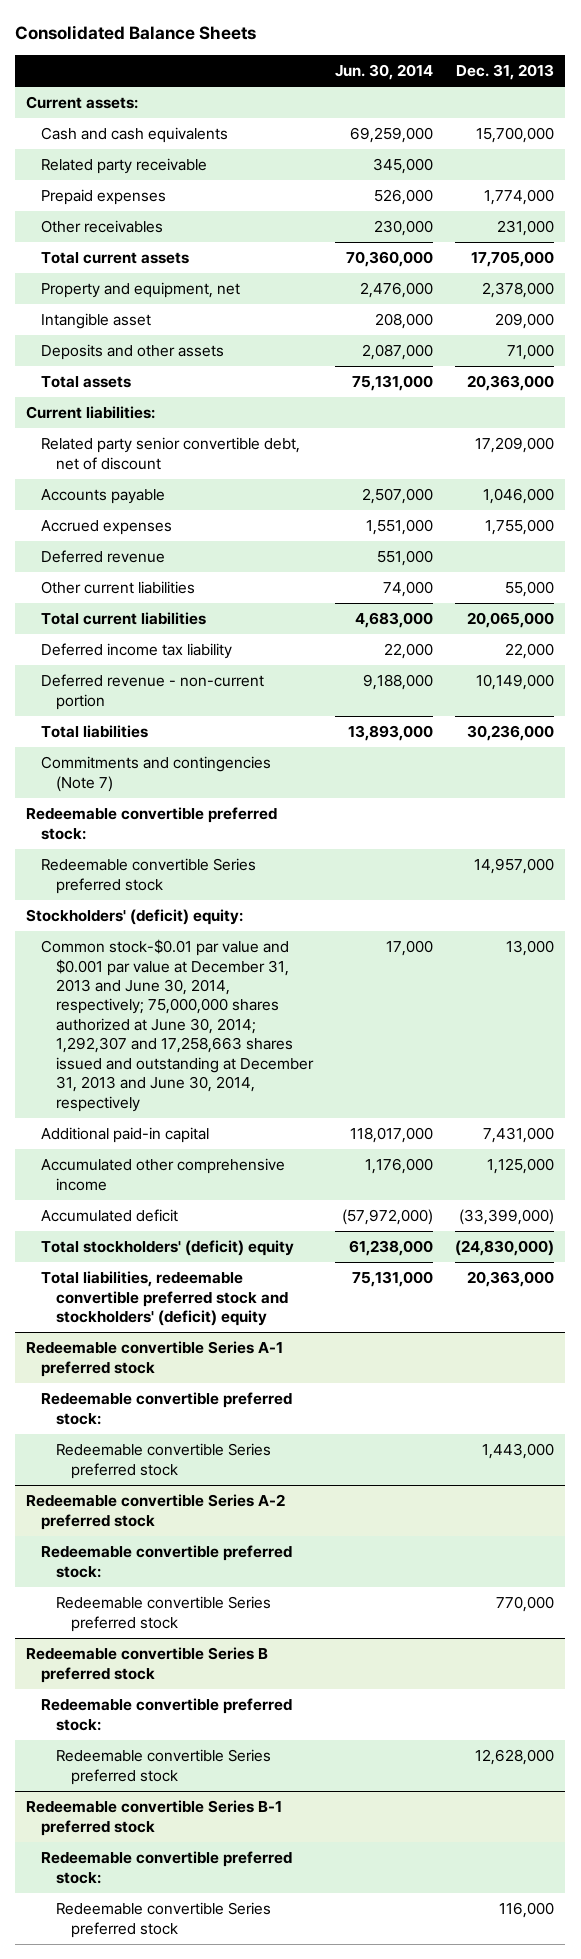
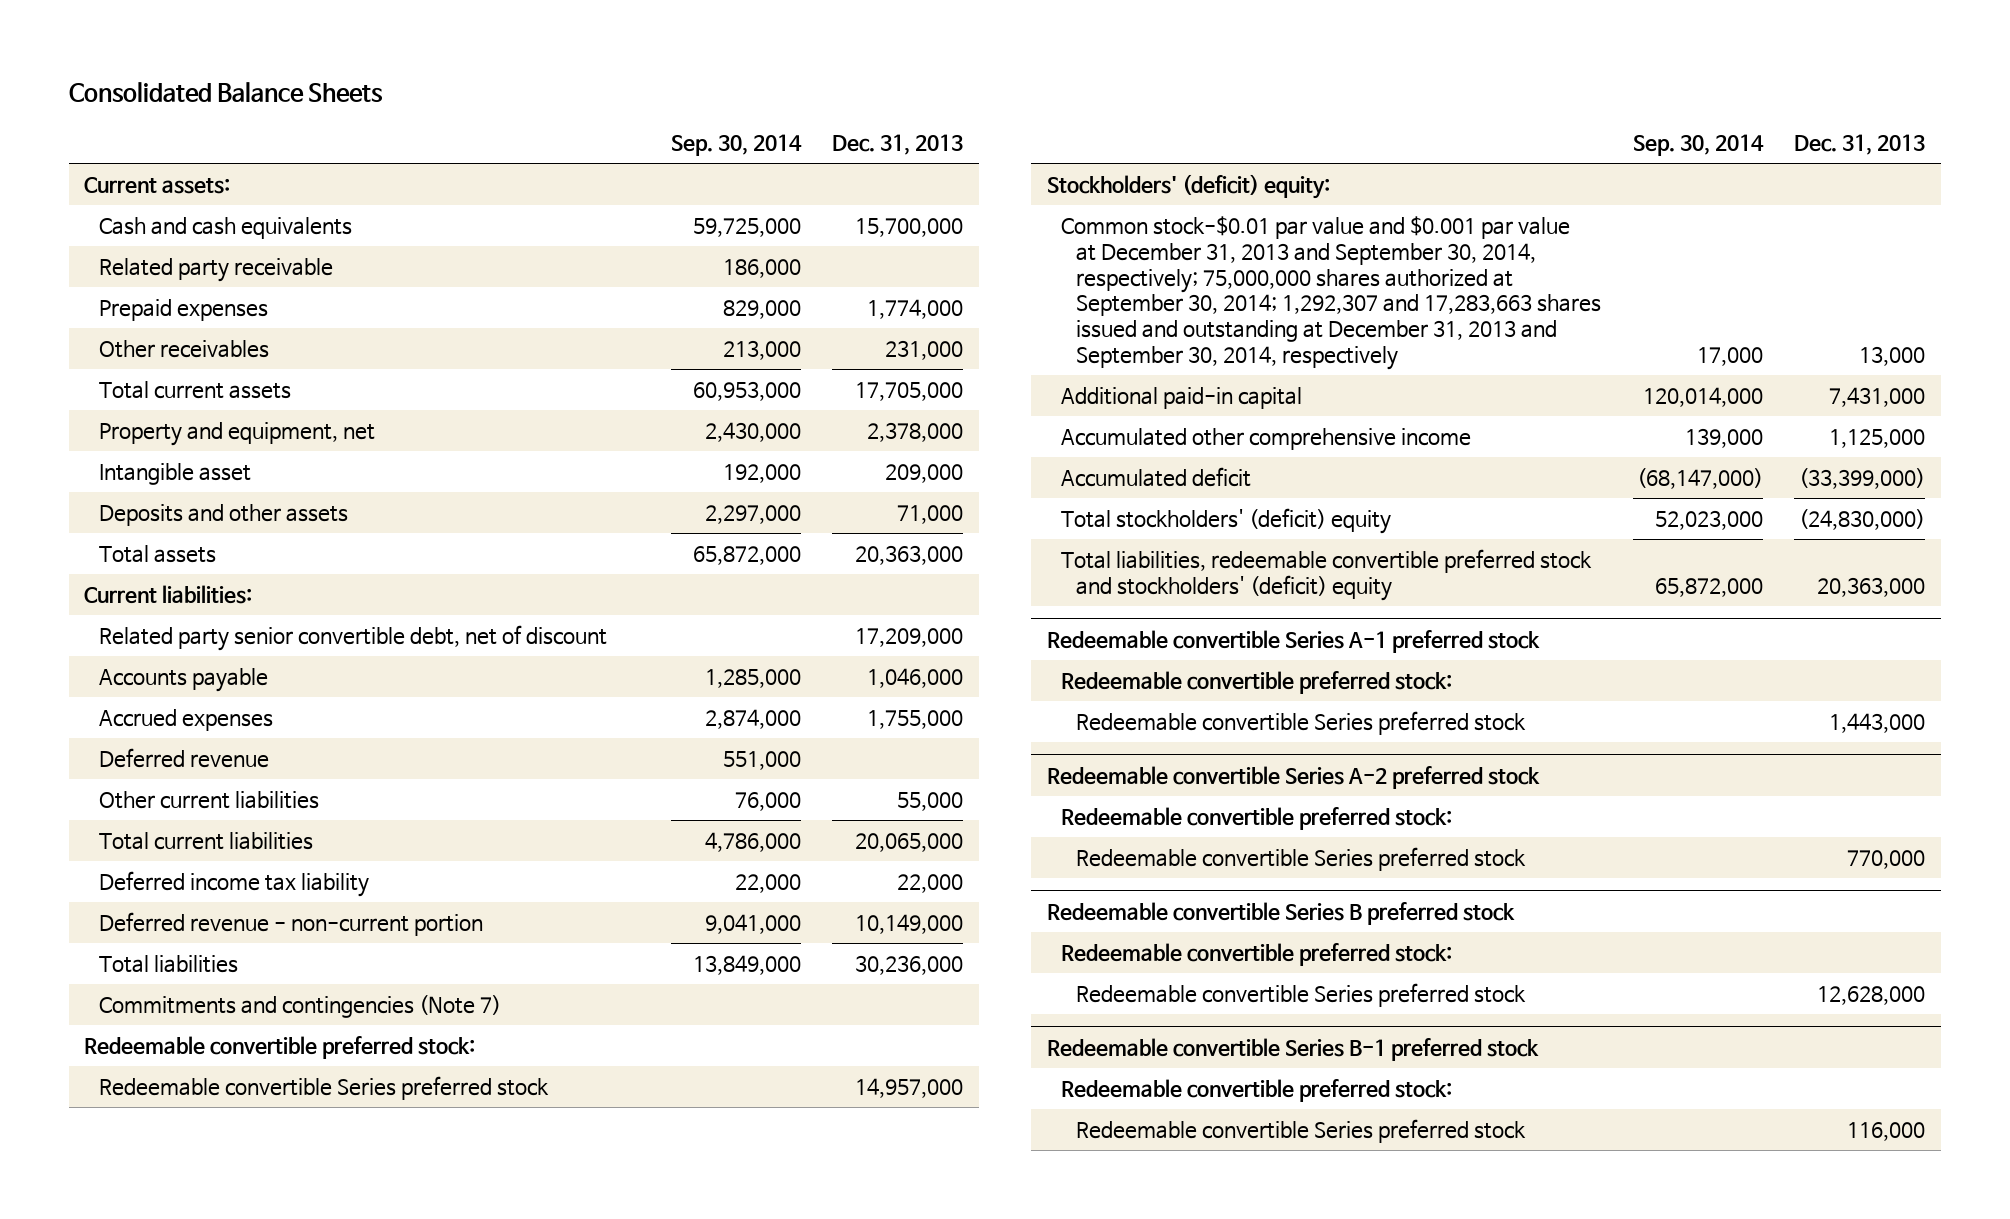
- | Jun. 30, 2014 | Dec. 31, 2013
+ | Sep. 30, 2014 | Dec. 31, 2013
- Common stock-$0.01 par value and $0.001 par value at December 31, 2013 and June 30, 2014, respectively; 75,000,000 shares authorized at June 30, 2014; 1,292,307 and 17,258,663 shares issued and outstanding at December 31, 2013 and June 30, 2014, respectively | 17,000 | 13,000
+ Common stock-$0.01 par value and $0.001 par value at December 31, 2013 and September 30, 2014, respectively; 75,000,000 shares authorized at September 30, 2014; 1,292,307 and 17,283,663 shares issued and outstanding at December 31, 2013 and September 30, 2014, respectively | 17,000 | 13,000

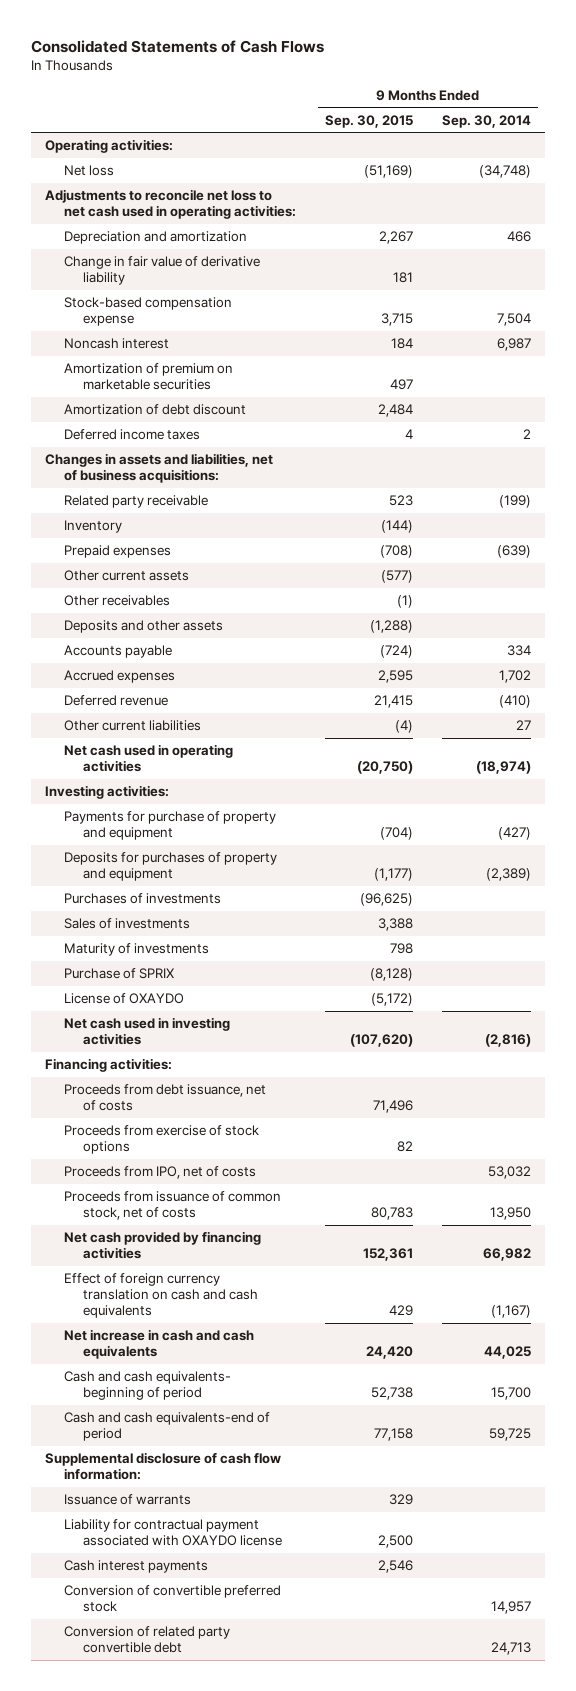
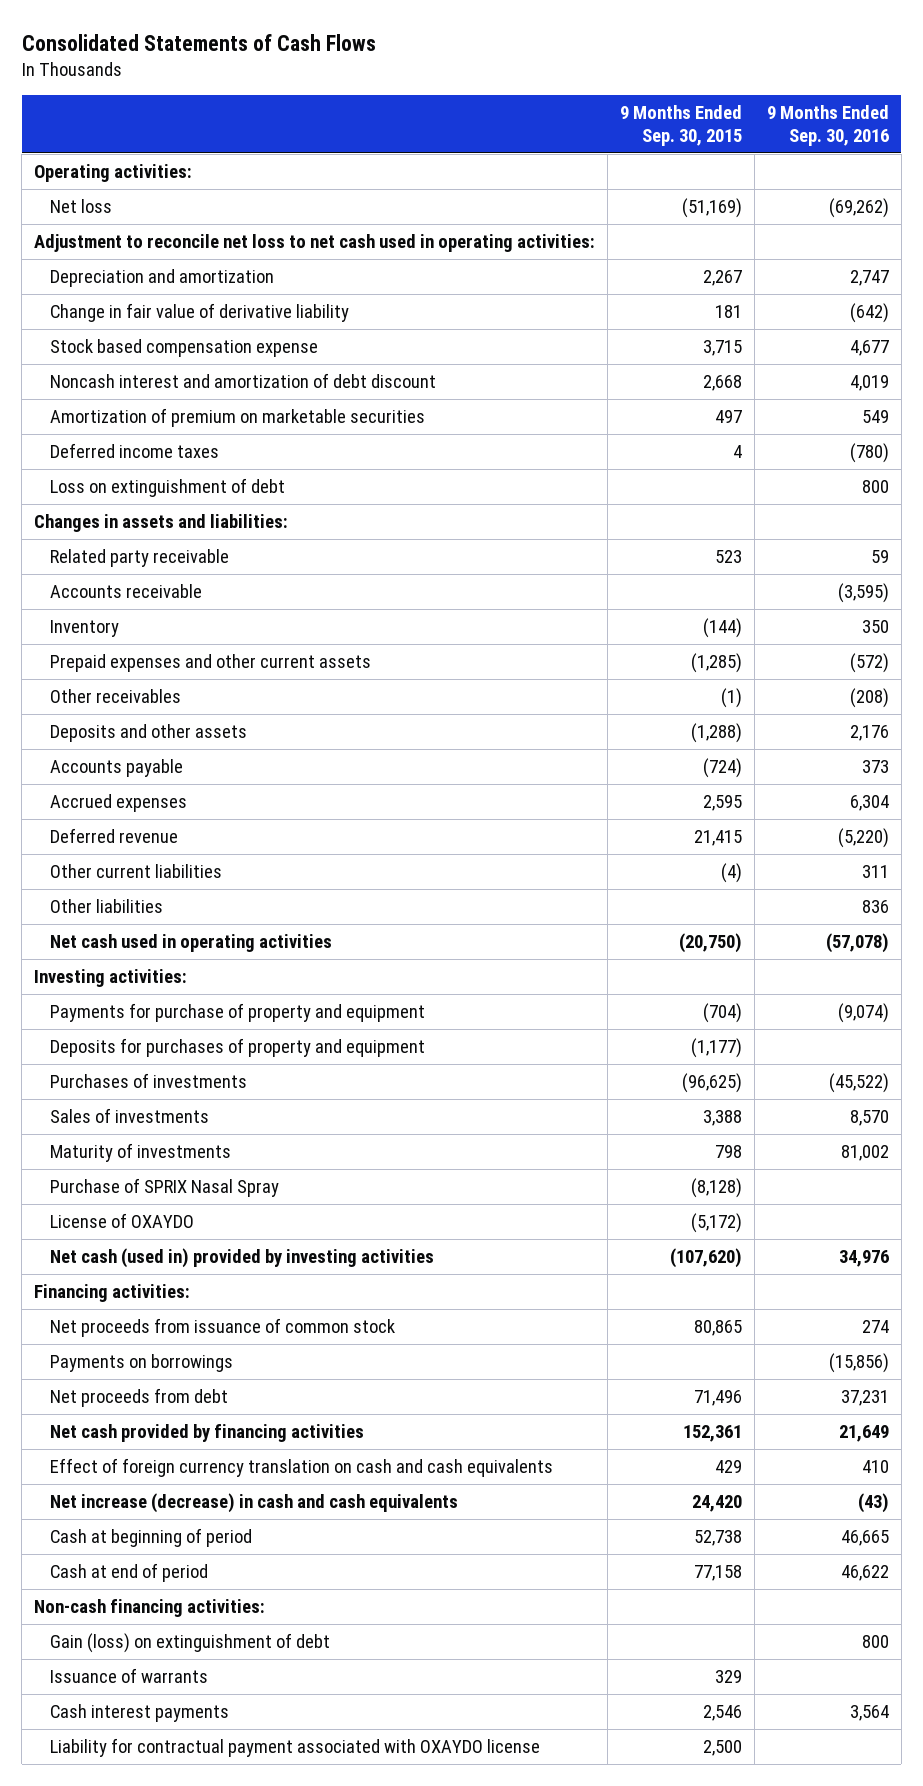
- | 9 Months Ended Sep. 30, 2015 | 9 Months Ended Sep. 30, 2014
+ | 9 Months Ended Sep. 30, 2015 | 9 Months Ended Sep. 30, 2016
- Adjustments to reconcile net loss to net cash used in operating activities:
+ Adjustment to reconcile net loss to net cash used in operating activities:
- Stock-based compensation expense | 3,715 | 7,504
- Noncash interest | 184 | 6,987
+ Stock based compensation expense | 3,715 | 4,677
+ Noncash interest and amortization of debt discount | 2,668 | 4,019
- Amortization of debt discount | 2,484 |
- Changes in assets and liabilities, net of business acquisitions:
+ Loss on extinguishment of debt | | 800
+ Changes in assets and liabilities:
+ Accounts receivable | | (3,595)
- Prepaid expenses | (708) | (639)
- Other current assets | (577) |
+ Prepaid expenses and other current assets | (1,285) | (572)
+ Other liabilities | | 836
- Purchase of SPRIX | (8,128) |
+ Purchase of SPRIX Nasal Spray | (8,128) |
- Net cash used in investing activities | (107,620) | (2,816)
+ Net cash (used in) provided by investing activities | (107,620) | 34,976
- Proceeds from debt issuance, net of costs | 71,496 |
- Proceeds from exercise of stock options | 82 |
- Proceeds from IPO, net of costs | | 53,032
- Proceeds from issuance of common stock, net of costs | 80,783 | 13,950
+ Net proceeds from issuance of common stock | 80,865 | 274
+ Payments on borrowings | | (15,856)
+ Net proceeds from debt | 71,496 | 37,231
- Net increase in cash and cash equivalents | 24,420 | 44,025
- Cash and cash equivalents- beginning of period | 52,738 | 15,700
- Cash and cash equivalents-end of period | 77,158 | 59,725
- Supplemental disclosure of cash flow information:
+ Net increase (decrease) in cash and cash equivalents | 24,420 | (43)
+ Cash at beginning of period | 52,738 | 46,665
+ Cash at end of period | 77,158 | 46,622
+ Non-cash financing activities:
+ Gain (loss) on extinguishment of debt | | 800
- Conversion of convertible preferred stock | | 14,957
- Conversion of related party convertible debt | | 24,713
moved down: Liability for contractual payment associated with OXAYDO license | 2,500 |

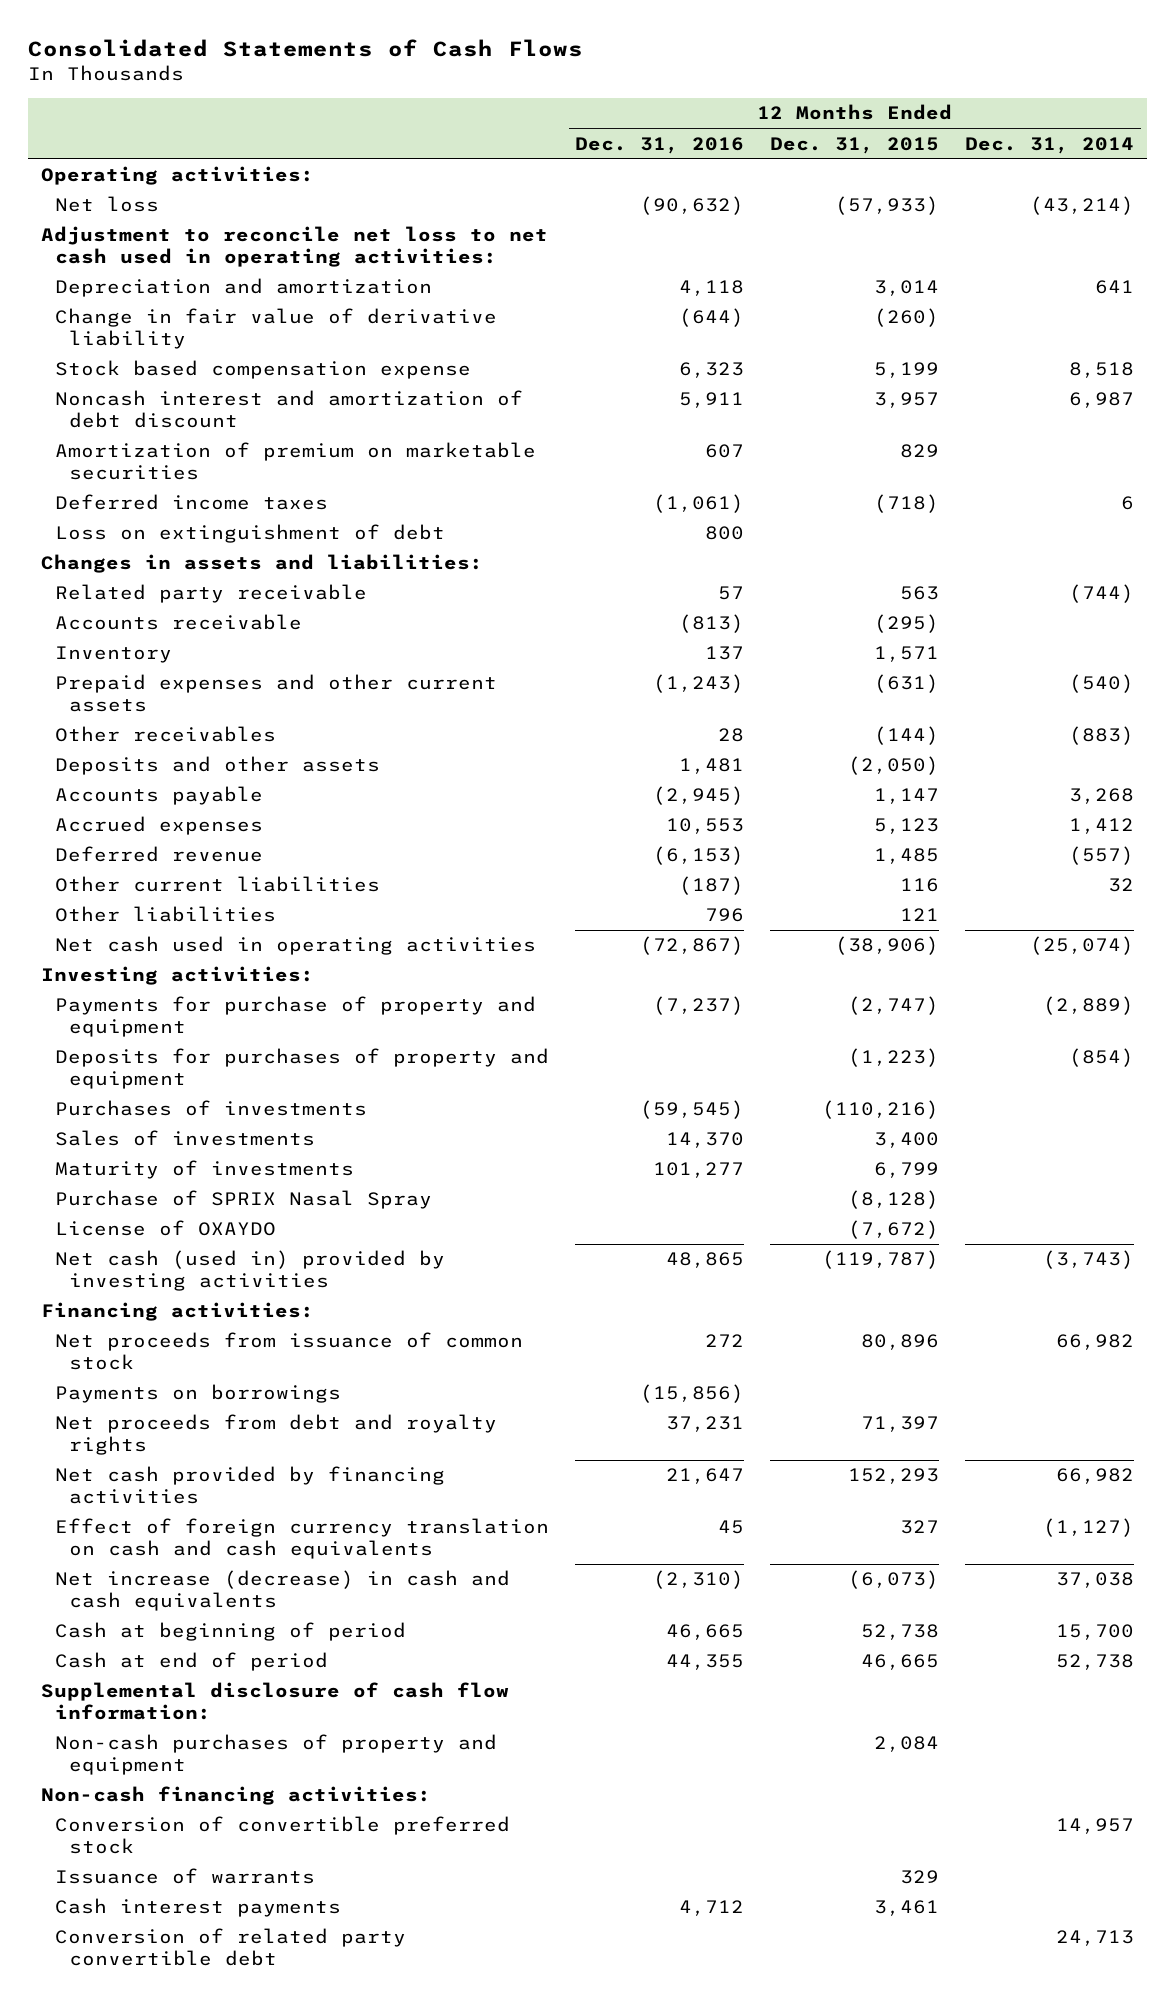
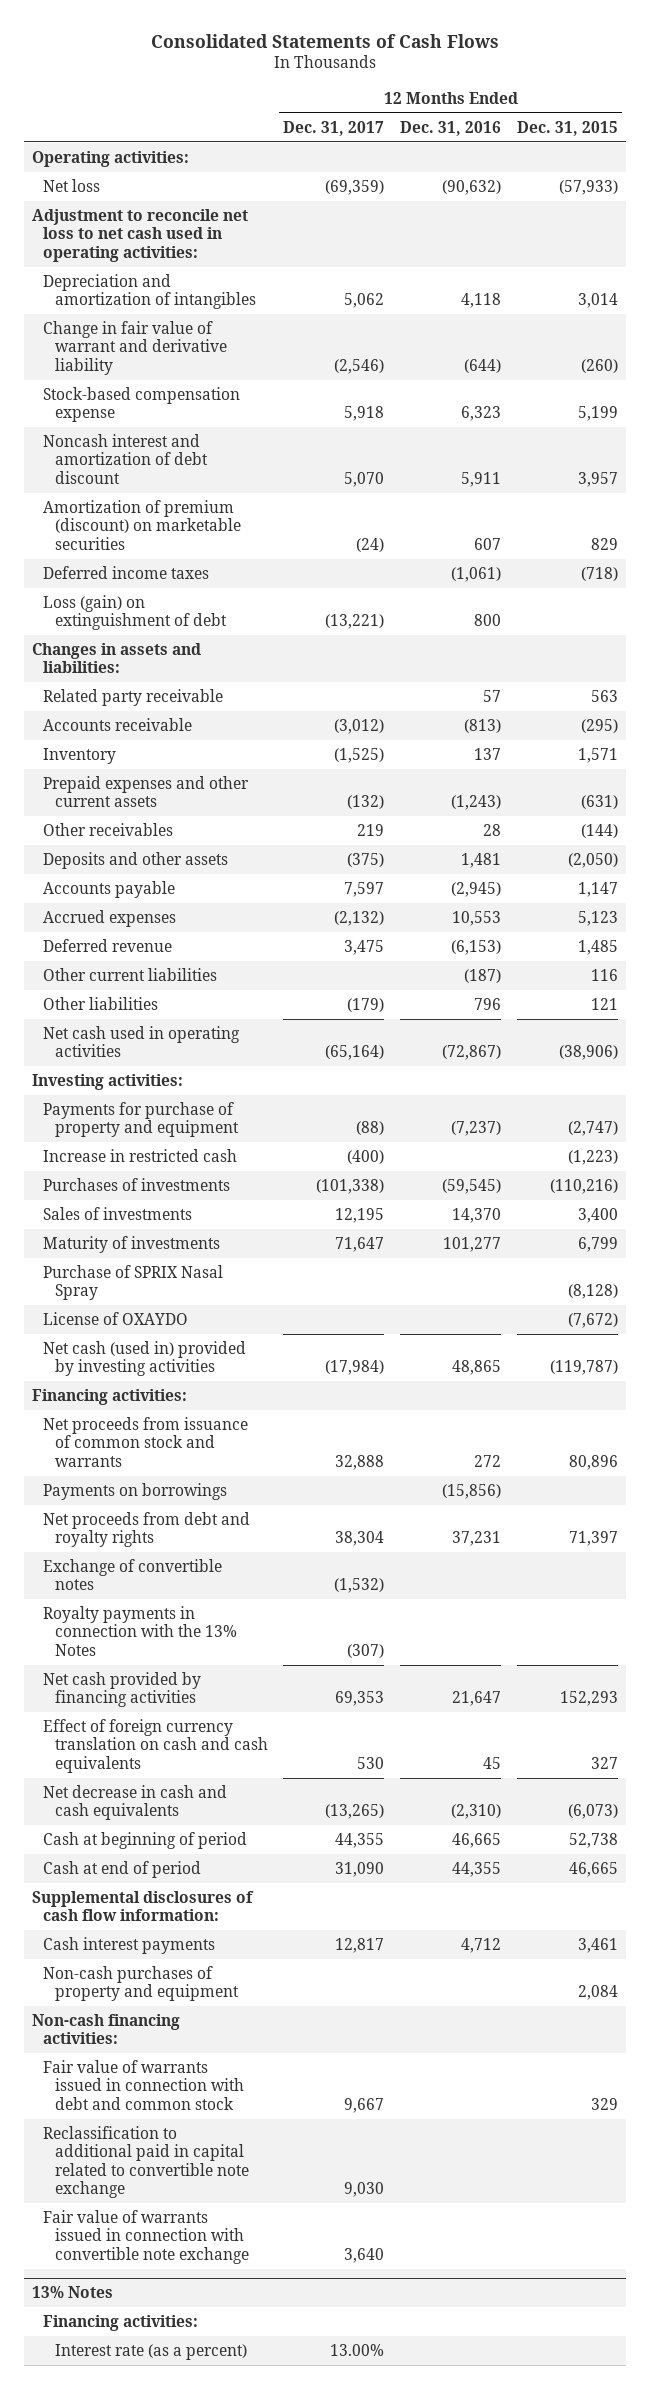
- | 12 Months Ended Dec. 31, 2016 | 12 Months Ended Dec. 31, 2015 | 12 Months Ended Dec. 31, 2014
+ | 12 Months Ended Dec. 31, 2017 | 12 Months Ended Dec. 31, 2016 | 12 Months Ended Dec. 31, 2015
- Depreciation and amortization | 4,118 | 3,014 | 641
- Change in fair value of derivative liability | (644) | (260) |
- Stock based compensation expense | 6,323 | 5,199 | 8,518
+ Depreciation and amortization of intangibles | 5,062 | 4,118 | 3,014
+ Change in fair value of warrant and derivative liability | (2,546) | (644) | (260)
+ Stock-based compensation expense | 5,918 | 6,323 | 5,199
- Amortization of premium on marketable securities | 607 | 829 |
+ Amortization of premium (discount) on marketable securities | (24) | 607 | 829
- Loss on extinguishment of debt | 800 | |
+ Loss (gain) on extinguishment of debt | (13,221) | 800 |
- Deposits for purchases of property and equipment | | (1,223) | (854)
+ Increase in restricted cash | (400) | | (1,223)
- Net proceeds from issuance of common stock | 272 | 80,896 | 66,982
+ Net proceeds from issuance of common stock and warrants | 32,888 | 272 | 80,896
+ Exchange of convertible notes | (1,532) | |
+ Royalty payments in connection with the 13% Notes | (307) | |
- Net increase (decrease) in cash and cash equivalents | (2,310) | (6,073) | 37,038
+ Net decrease in cash and cash equivalents | (13,265) | (2,310) | (6,073)
- Supplemental disclosure of cash flow information:
+ Supplemental disclosures of cash flow information:
moved up: Cash interest payments | 12,817 | 4,712 | 3,461
- Conversion of convertible preferred stock | | | 14,957
- Issuance of warrants | | 329 |
- Conversion of related party convertible debt | | | 24,713
+ Fair value of warrants issued in connection with debt and common stock | 9,667 | | 329
+ Reclassification to additional paid in capital related to convertible note exchange | 9,030 | |
+ Fair value of warrants issued in connection with convertible note exchange | 3,640 | |
+ 13% Notes
+ Financing activities:
+ Interest rate (as a percent) | 13.00% | |

